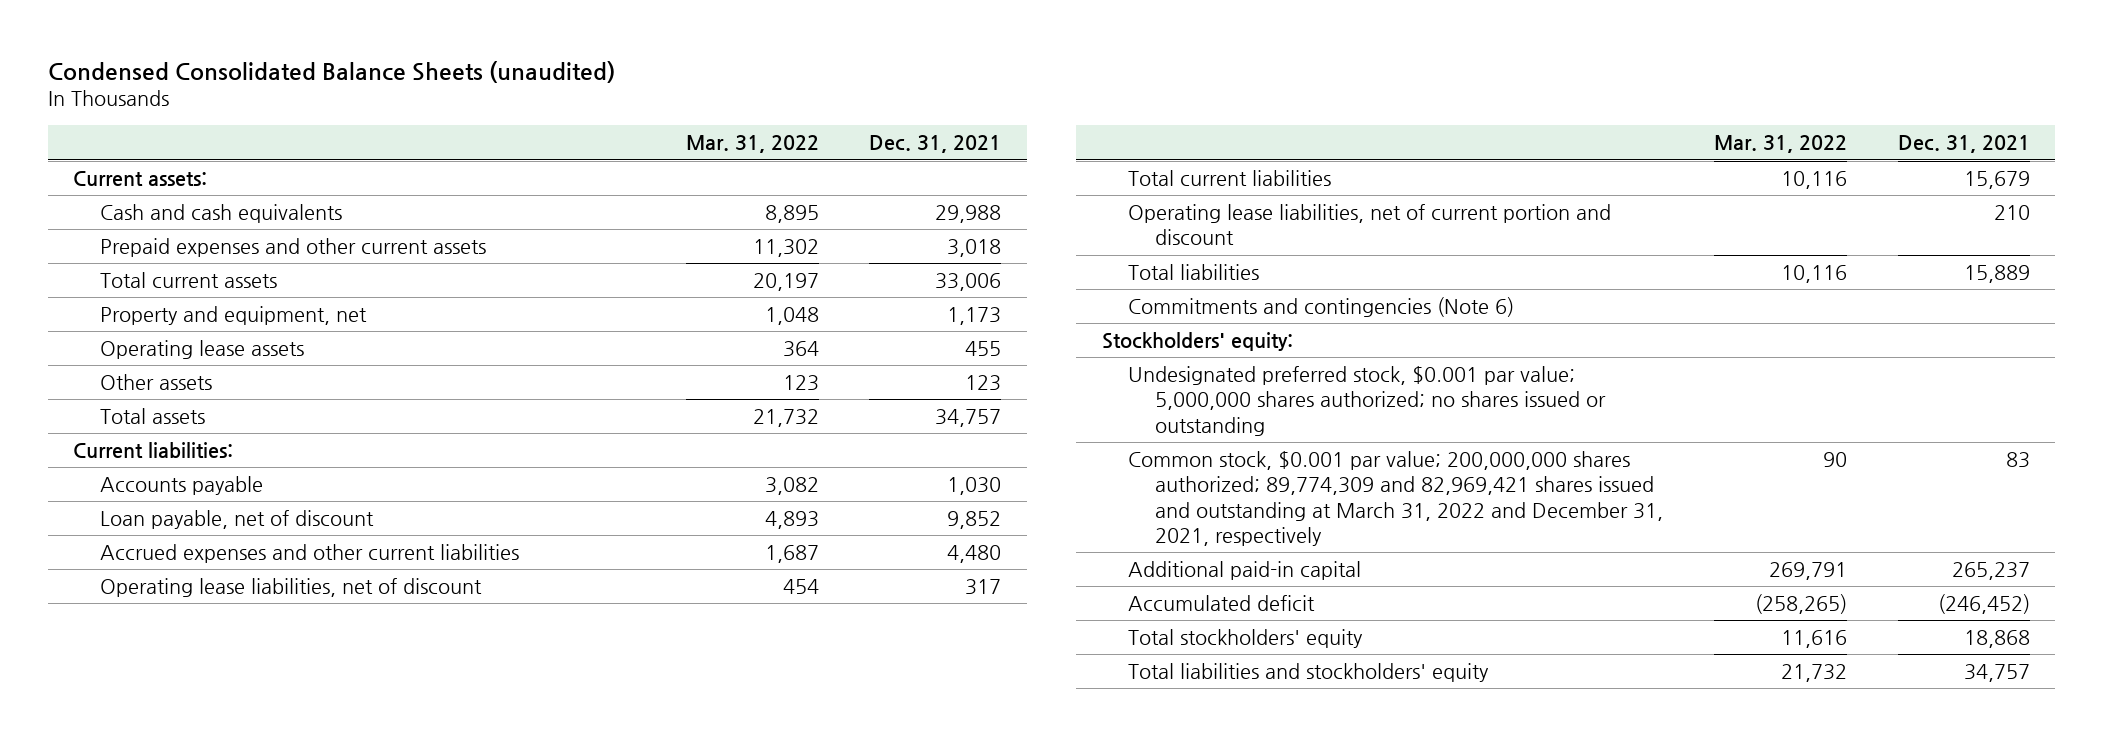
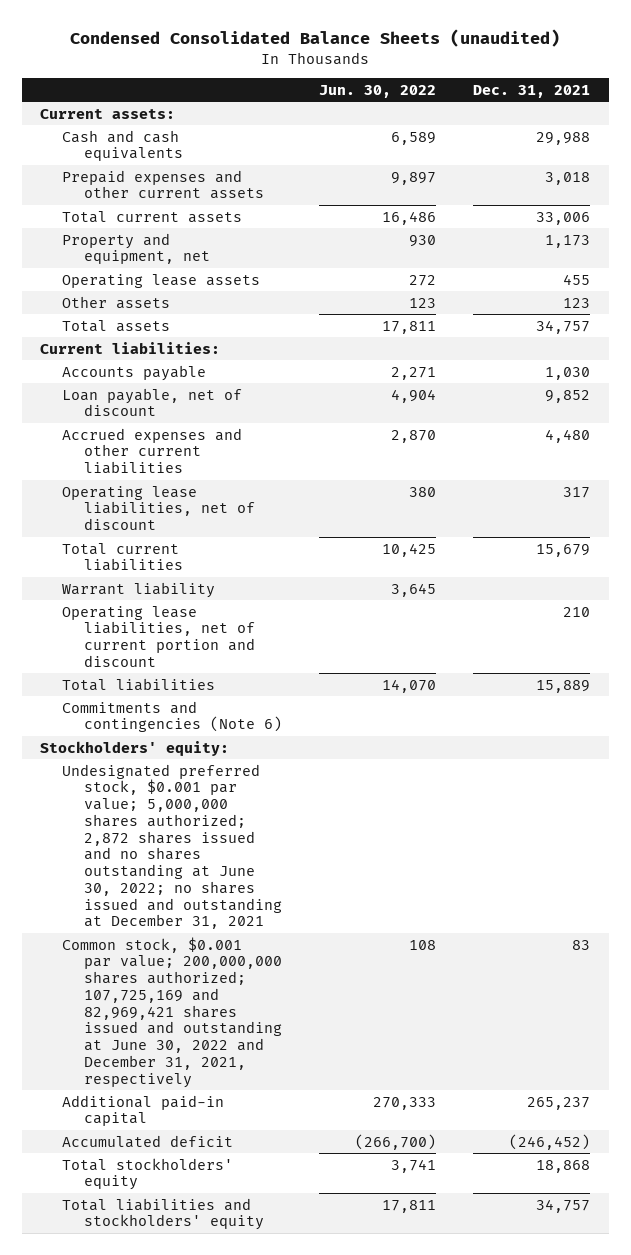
- | Mar. 31, 2022 | Dec. 31, 2021
+ | Jun. 30, 2022 | Dec. 31, 2021
+ Warrant liability | 3,645 |
- Undesignated preferred stock, $0.001 par value; 5,000,000 shares authorized; no shares issued or outstanding
- Common stock, $0.001 par value; 200,000,000 shares authorized; 89,774,309 and 82,969,421 shares issued and outstanding at March 31, 2022 and December 31, 2021, respectively | 90 | 83
+ Undesignated preferred stock, $0.001 par value; 5,000,000 shares authorized; 2,872 shares issued and no shares outstanding at June 30, 2022; no shares issued and outstanding at December 31, 2021
+ Common stock, $0.001 par value; 200,000,000 shares authorized; 107,725,169 and 82,969,421 shares issued and outstanding at June 30, 2022 and December 31, 2021, respectively | 108 | 83

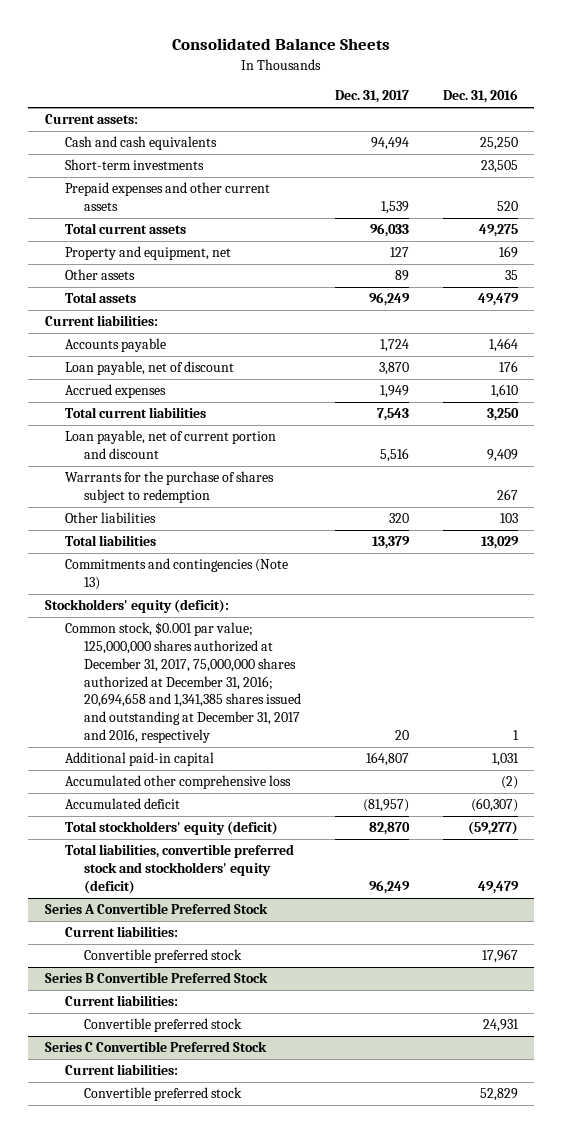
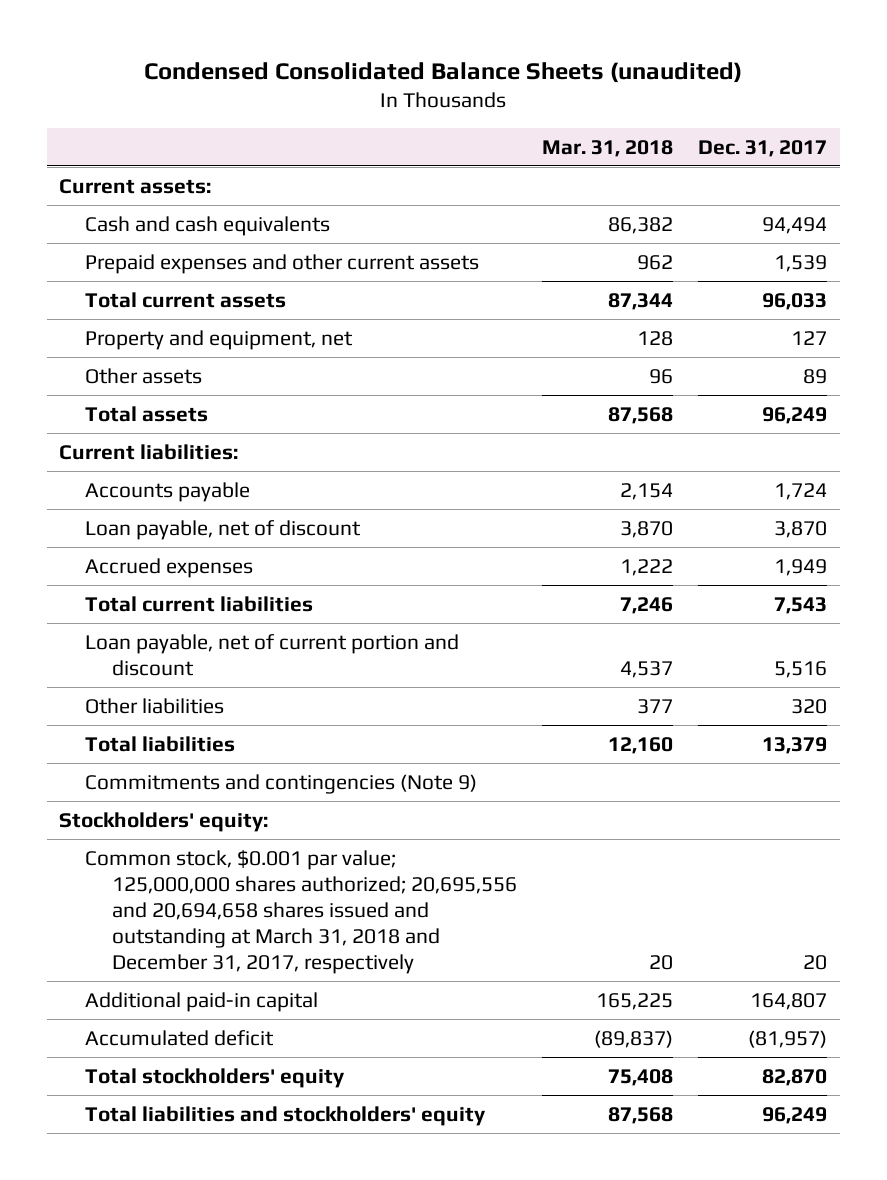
- Consolidated Balance Sheets
+ Condensed Consolidated Balance Sheets (unaudited)
- | Dec. 31, 2017 | Dec. 31, 2016
+ | Mar. 31, 2018 | Dec. 31, 2017
- Short-term investments | | 23,505
- Warrants for the purchase of shares subject to redemption | | 267
- Commitments and contingencies (Note 13)
- Stockholders' equity (deficit):
- Common stock, $0.001 par value; 125,000,000 shares authorized at December 31, 2017, 75,000,000 shares authorized at December 31, 2016; 20,694,658 and 1,341,385 shares issued and outstanding at December 31, 2017 and 2016, respectively | 20 | 1
+ Commitments and contingencies (Note 9)
+ Stockholders' equity:
+ Common stock, $0.001 par value; 125,000,000 shares authorized; 20,695,556 and 20,694,658 shares issued and outstanding at March 31, 2018 and December 31, 2017, respectively | 20 | 20
- Accumulated other comprehensive loss | | (2)
- Total stockholders' equity (deficit) | 82,870 | (59,277)
- Total liabilities, convertible preferred stock and stockholders' equity (deficit) | 96,249 | 49,479
- Series A Convertible Preferred Stock
- Current liabilities:
- Convertible preferred stock | | 17,967
- Series B Convertible Preferred Stock
- Current liabilities:
- Convertible preferred stock | | 24,931
- Series C Convertible Preferred Stock
- Current liabilities:
- Convertible preferred stock | | 52,829
+ Total stockholders' equity | 75,408 | 82,870
+ Total liabilities and stockholders' equity | 87,568 | 96,249

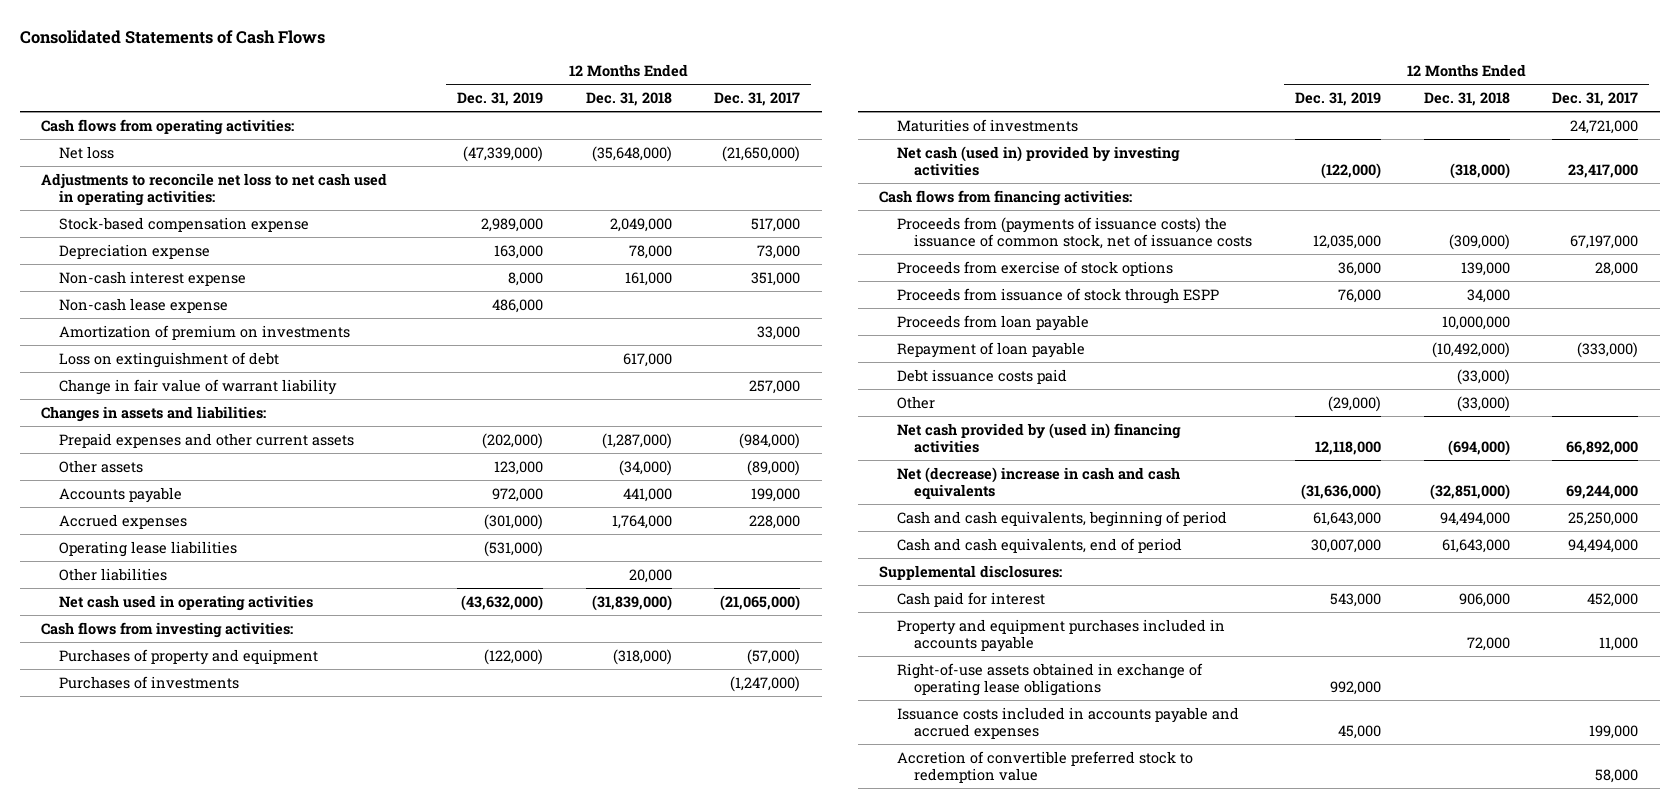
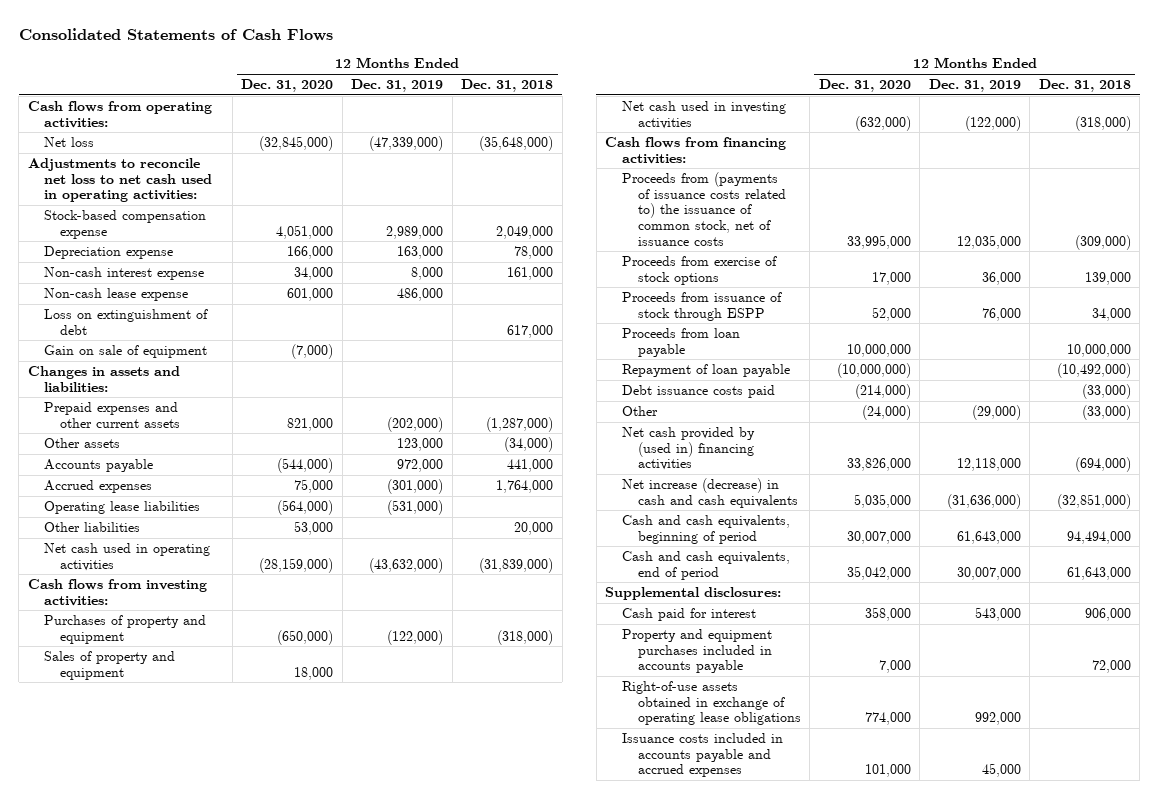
- | 12 Months Ended Dec. 31, 2019 | 12 Months Ended Dec. 31, 2018 | 12 Months Ended Dec. 31, 2017
+ | 12 Months Ended Dec. 31, 2020 | 12 Months Ended Dec. 31, 2019 | 12 Months Ended Dec. 31, 2018
- Amortization of premium on investments | | | 33,000
- Change in fair value of warrant liability | | | 257,000
+ Gain on sale of equipment | (7,000) | |
- Purchases of investments | | | (1,247,000)
- Maturities of investments | | | 24,721,000
- Net cash (used in) provided by investing activities | (122,000) | (318,000) | 23,417,000
+ Sales of property and equipment | 18,000 | |
+ Net cash used in investing activities | (632,000) | (122,000) | (318,000)
- Proceeds from (payments of issuance costs) the issuance of common stock, net of issuance costs | 12,035,000 | (309,000) | 67,197,000
+ Proceeds from (payments of issuance costs related to) the issuance of common stock, net of issuance costs | 33,995,000 | 12,035,000 | (309,000)
- Net (decrease) increase in cash and cash equivalents | (31,636,000) | (32,851,000) | 69,244,000
+ Net increase (decrease) in cash and cash equivalents | 5,035,000 | (31,636,000) | (32,851,000)
- Accretion of convertible preferred stock to redemption value | | | 58,000

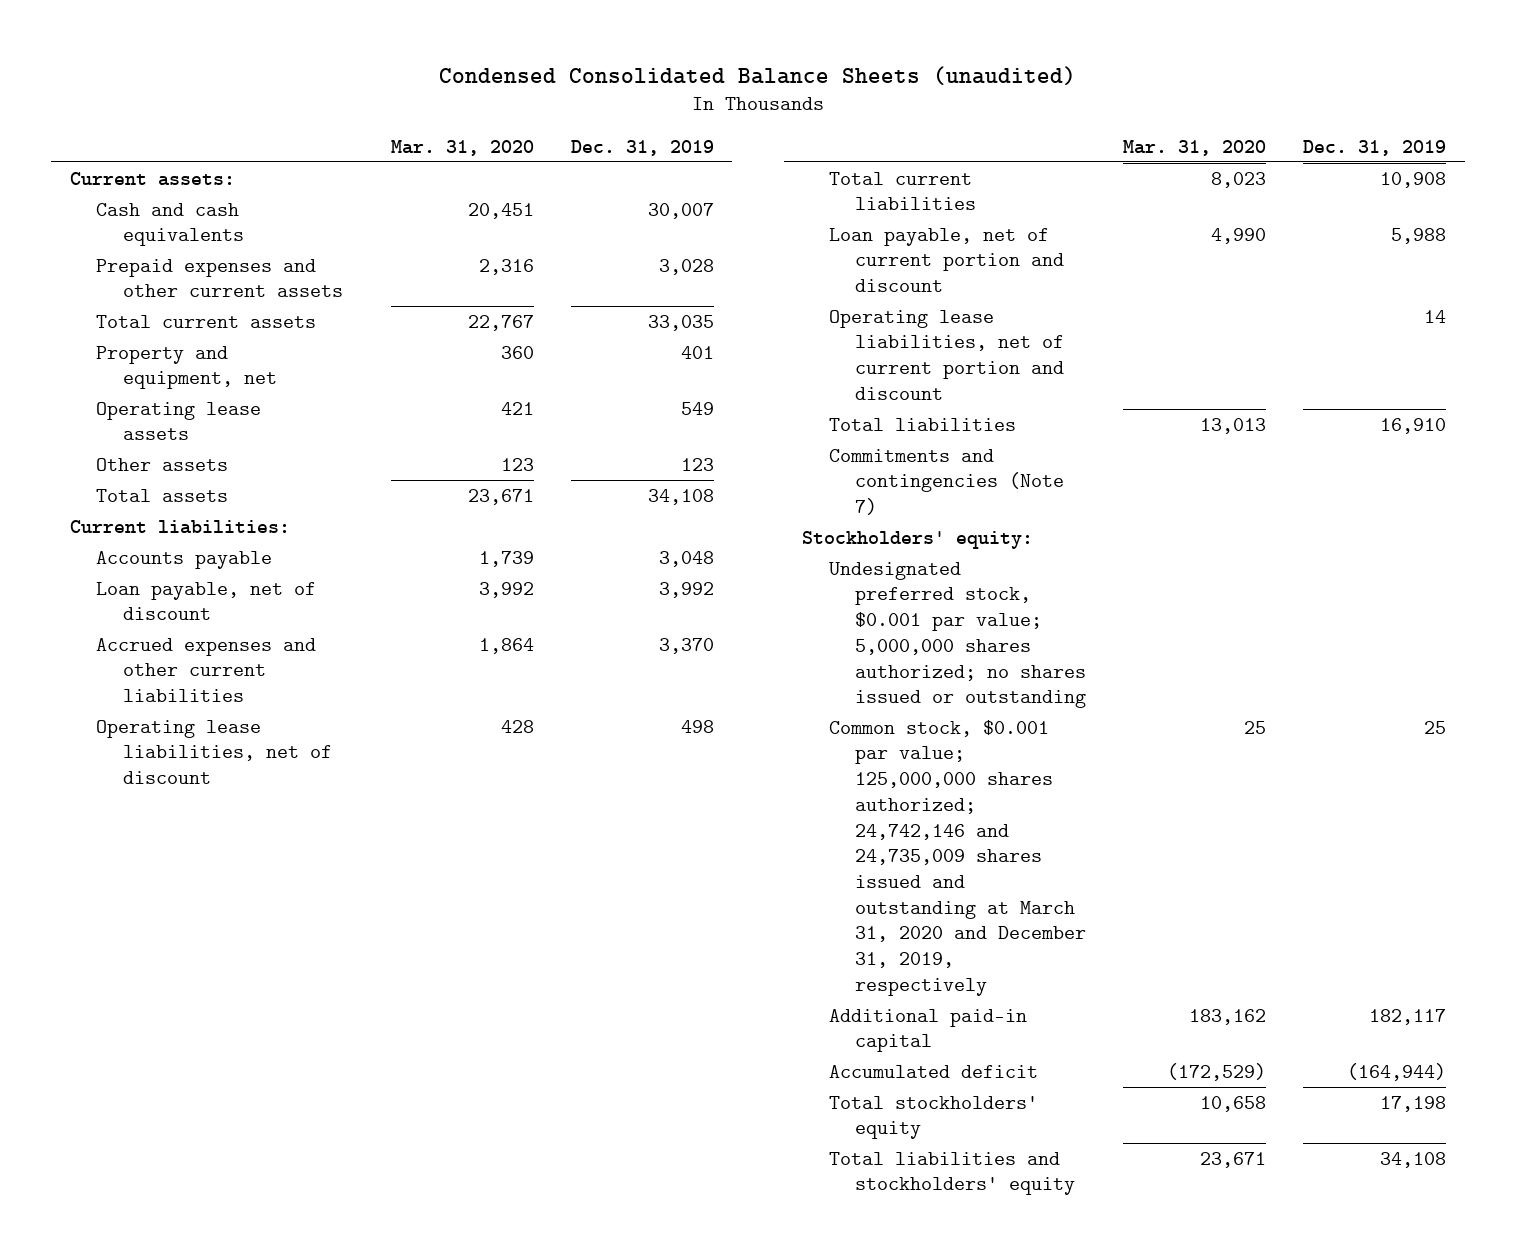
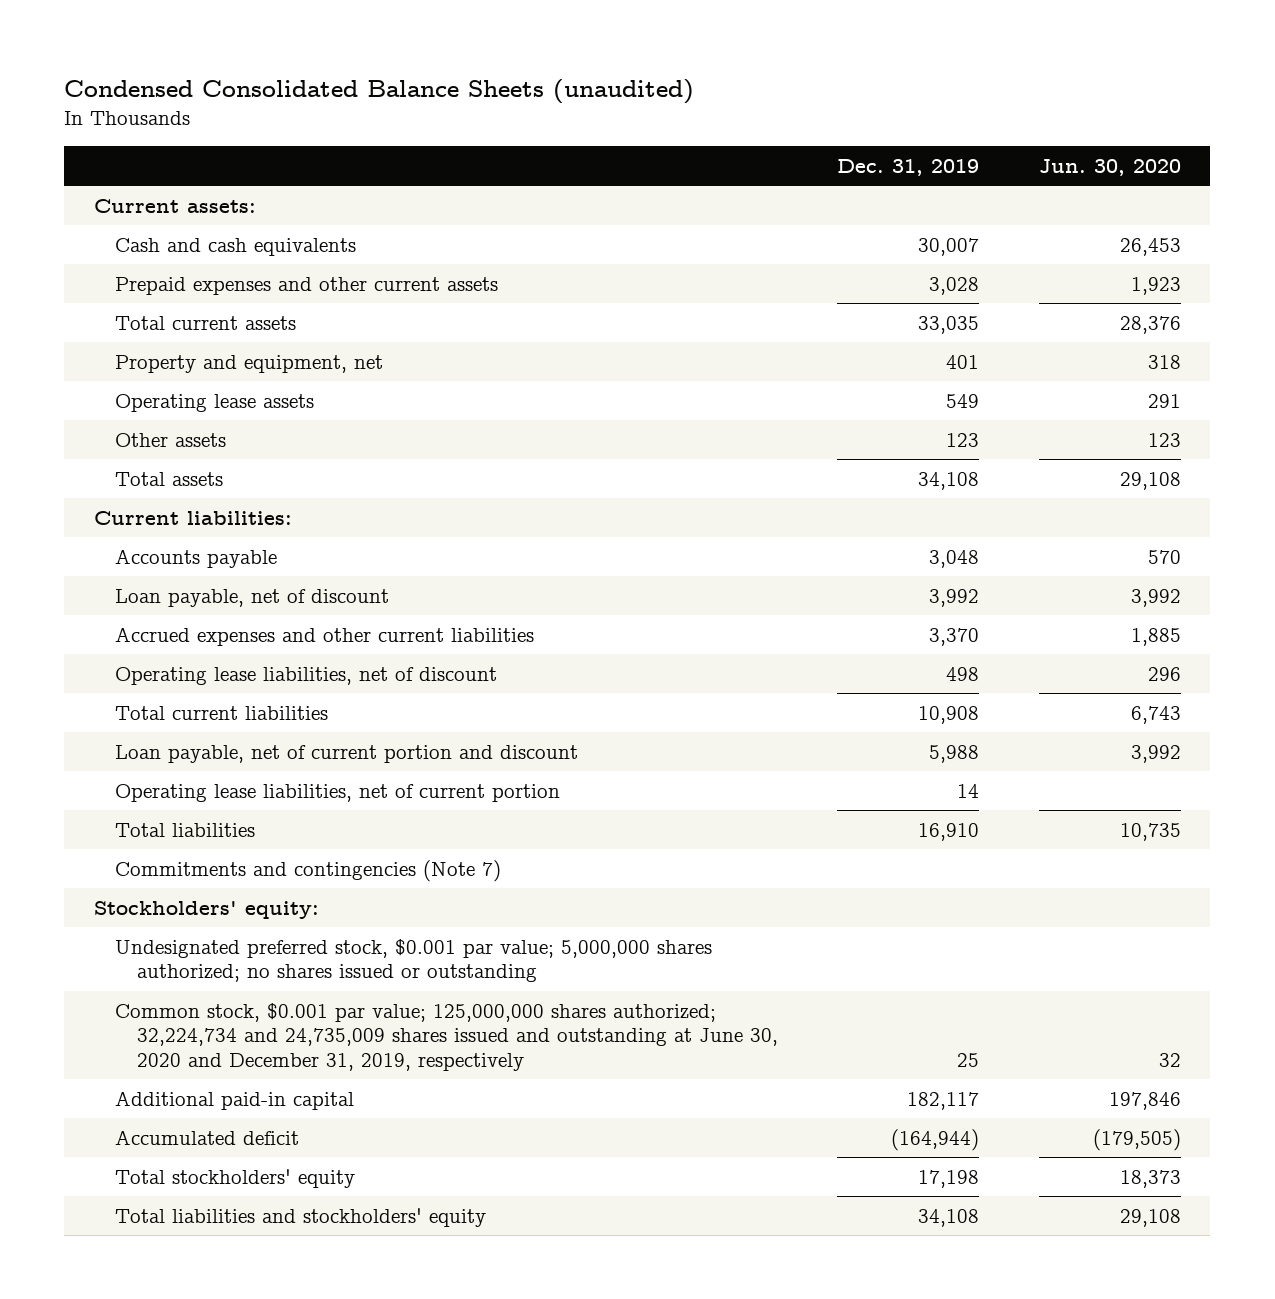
- | Mar. 31, 2020 | Dec. 31, 2019
+ | Dec. 31, 2019 | Jun. 30, 2020
- Operating lease liabilities, net of current portion and discount | | 14
+ Operating lease liabilities, net of current portion | 14 |
- Common stock, $0.001 par value; 125,000,000 shares authorized; 24,742,146 and 24,735,009 shares issued and outstanding at March 31, 2020 and December 31, 2019, respectively | 25 | 25
+ Common stock, $0.001 par value; 125,000,000 shares authorized; 32,224,734 and 24,735,009 shares issued and outstanding at June 30, 2020 and December 31, 2019, respectively | 25 | 32

